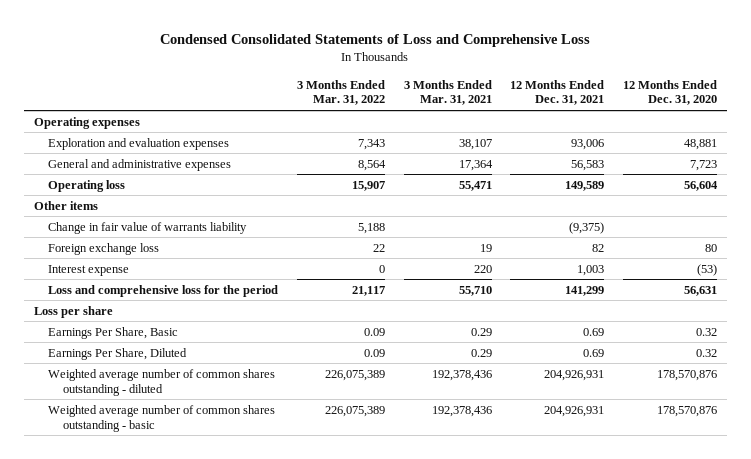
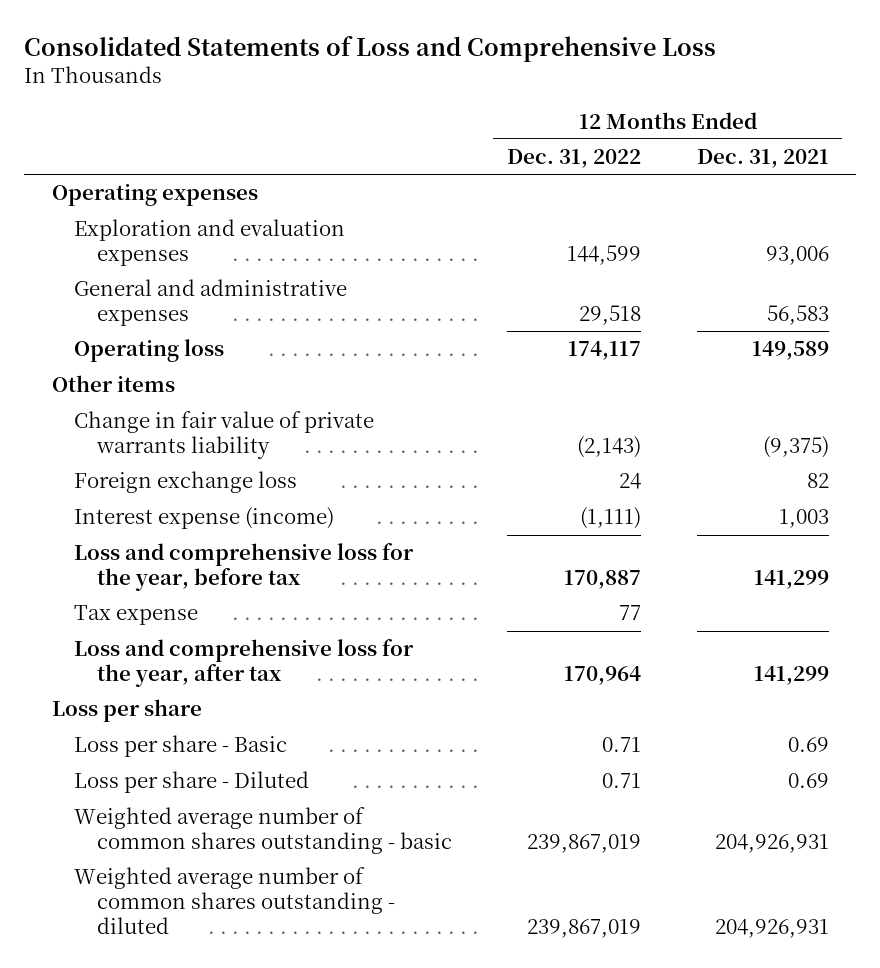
- Condensed Consolidated Statements of Loss and Comprehensive Loss
+ Consolidated Statements of Loss and Comprehensive Loss
- | 3 Months Ended Mar. 31, 2022 | 3 Months Ended Mar. 31, 2021 | 12 Months Ended Dec. 31, 2021 | 12 Months Ended Dec. 31, 2020
+ | 12 Months Ended Dec. 31, 2022 | 12 Months Ended Dec. 31, 2021
- Change in fair value of warrants liability | 5,188 | | (9,375) |
+ Change in fair value of private warrants liability | (2,143) | (9,375)
- Interest expense | 0 | 220 | 1,003 | (53)
- Loss and comprehensive loss for the period | 21,117 | 55,710 | 141,299 | 56,631
+ Interest expense (income) | (1,111) | 1,003
+ Loss and comprehensive loss for the year, before tax | 170,887 | 141,299
+ Tax expense | 77 |
+ Loss and comprehensive loss for the year, after tax | 170,964 | 141,299
- Earnings Per Share, Basic | 0.09 | 0.29 | 0.69 | 0.32
- Earnings Per Share, Diluted | 0.09 | 0.29 | 0.69 | 0.32
+ Loss per share - Basic | 0.71 | 0.69
+ Loss per share - Diluted | 0.71 | 0.69
moved down: Weighted average number of common shares outstanding - diluted | 239,867,019 | 204,926,931

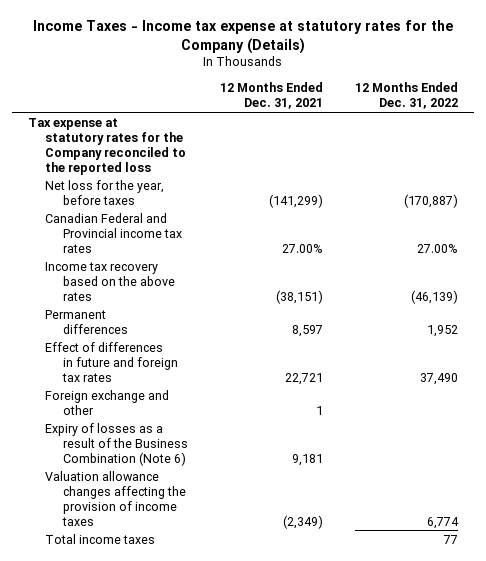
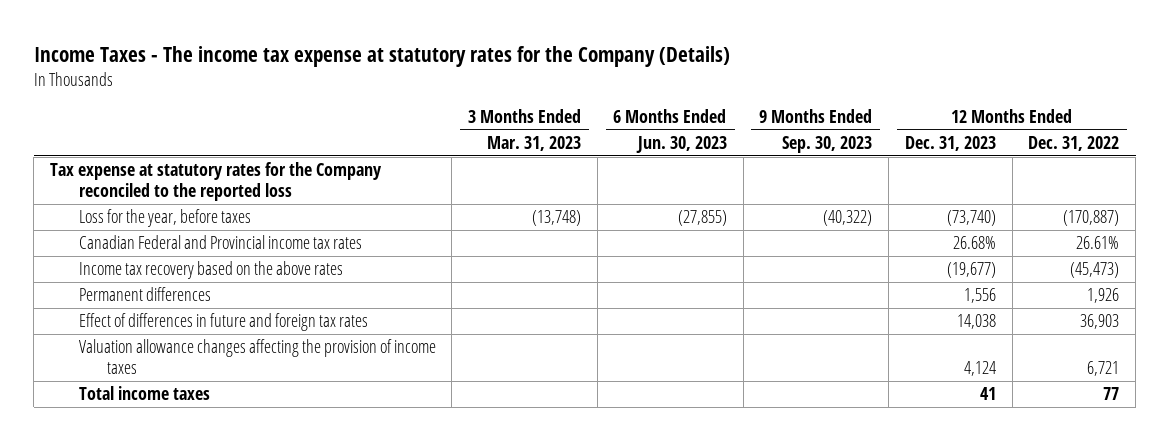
- Income Taxes - Income tax expense at statutory rates for the Company (Details)
+ Income Taxes - The income tax expense at statutory rates for the Company (Details)
- | 12 Months Ended Dec. 31, 2021 | 12 Months Ended Dec. 31, 2022
+ | 3 Months Ended Mar. 31, 2023 | 6 Months Ended Jun. 30, 2023 | 9 Months Ended Sep. 30, 2023 | 12 Months Ended Dec. 31, 2023 | 12 Months Ended Dec. 31, 2022
- Net loss for the year, before taxes | (141,299) | (170,887)
- Canadian Federal and Provincial income tax rates | 27.00% | 27.00%
- Income tax recovery based on the above rates | (38,151) | (46,139)
- Permanent differences | 8,597 | 1,952
- Effect of differences in future and foreign tax rates | 22,721 | 37,490
- Foreign exchange and other | 1 |
- Expiry of losses as a result of the Business Combination (Note 6) | 9,181 |
- Valuation allowance changes affecting the provision of income taxes | (2,349) | 6,774
+ Loss for the year, before taxes | (13,748) | (27,855) | (40,322) | (73,740) | (170,887)
+ Canadian Federal and Provincial income tax rates | | | | 26.68% | 26.61%
+ Income tax recovery based on the above rates | | | | (19,677) | (45,473)
+ Permanent differences | | | | 1,556 | 1,926
+ Effect of differences in future and foreign tax rates | | | | 14,038 | 36,903
+ Valuation allowance changes affecting the provision of income taxes | | | | 4,124 | 6,721

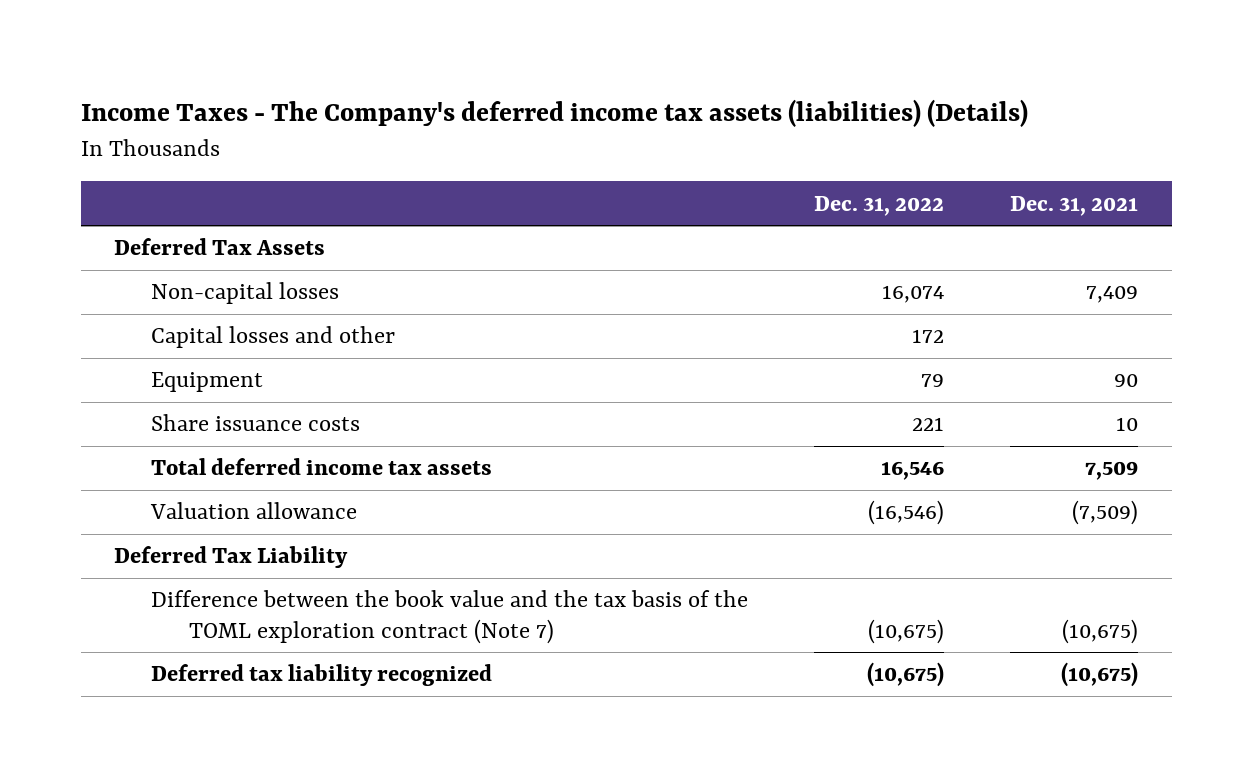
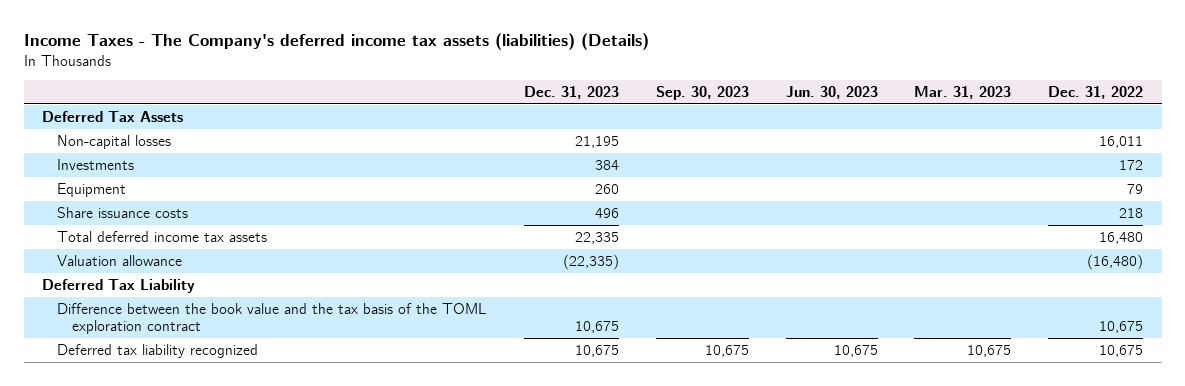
- | Dec. 31, 2022 | Dec. 31, 2021
+ | Dec. 31, 2023 | Sep. 30, 2023 | Jun. 30, 2023 | Mar. 31, 2023 | Dec. 31, 2022
- Non-capital losses | 16,074 | 7,409
- Capital losses and other | 172 |
+ Non-capital losses | 21,195 | | | | 16,011
+ Investments | 384 | | | | 172
- Share issuance costs | 221 | 10
- Total deferred income tax assets | 16,546 | 7,509
- Valuation allowance | (16,546) | (7,509)
+ Share issuance costs | 496 | | | | 218
+ Total deferred income tax assets | 22,335 | | | | 16,480
+ Valuation allowance | (22,335) | | | | (16,480)
- Difference between the book value and the tax basis of the TOML exploration contract (Note 7) | (10,675) | (10,675)
- Deferred tax liability recognized | (10,675) | (10,675)
+ Difference between the book value and the tax basis of the TOML exploration contract | 10,675 | | | | 10,675
+ Deferred tax liability recognized | 10,675 | 10,675 | 10,675 | 10,675 | 10,675

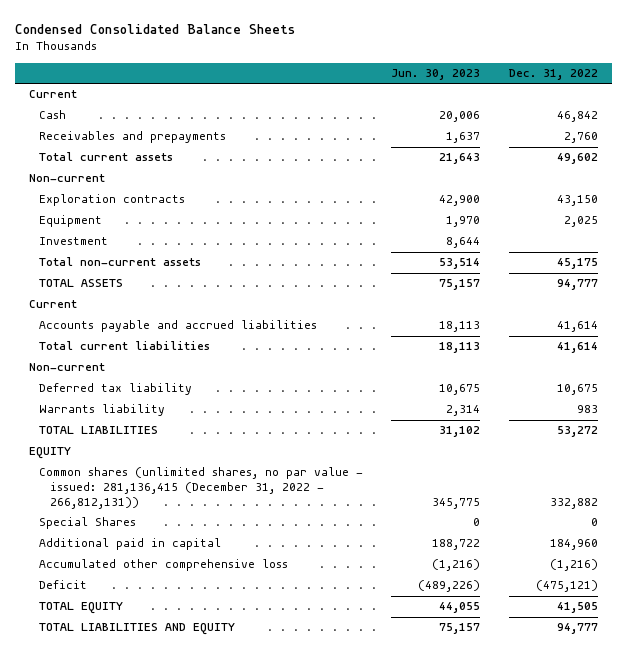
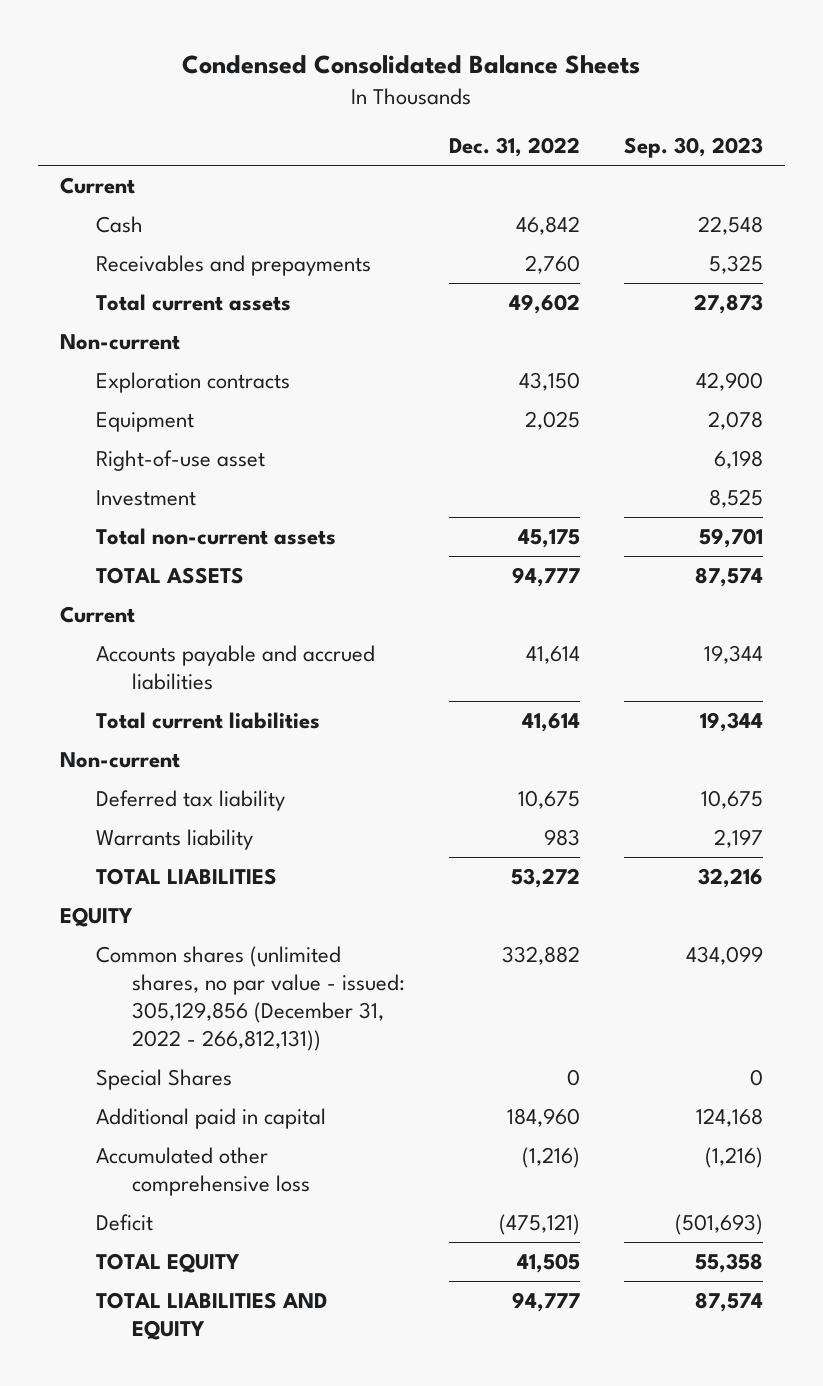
- | Jun. 30, 2023 | Dec. 31, 2022
+ | Dec. 31, 2022 | Sep. 30, 2023
+ Right-of-use asset | | 6,198
- Common shares (unlimited shares, no par value - issued: 281,136,415 (December 31, 2022 - 266,812,131)) | 345,775 | 332,882
+ Common shares (unlimited shares, no par value - issued: 305,129,856 (December 31, 2022 - 266,812,131)) | 332,882 | 434,099

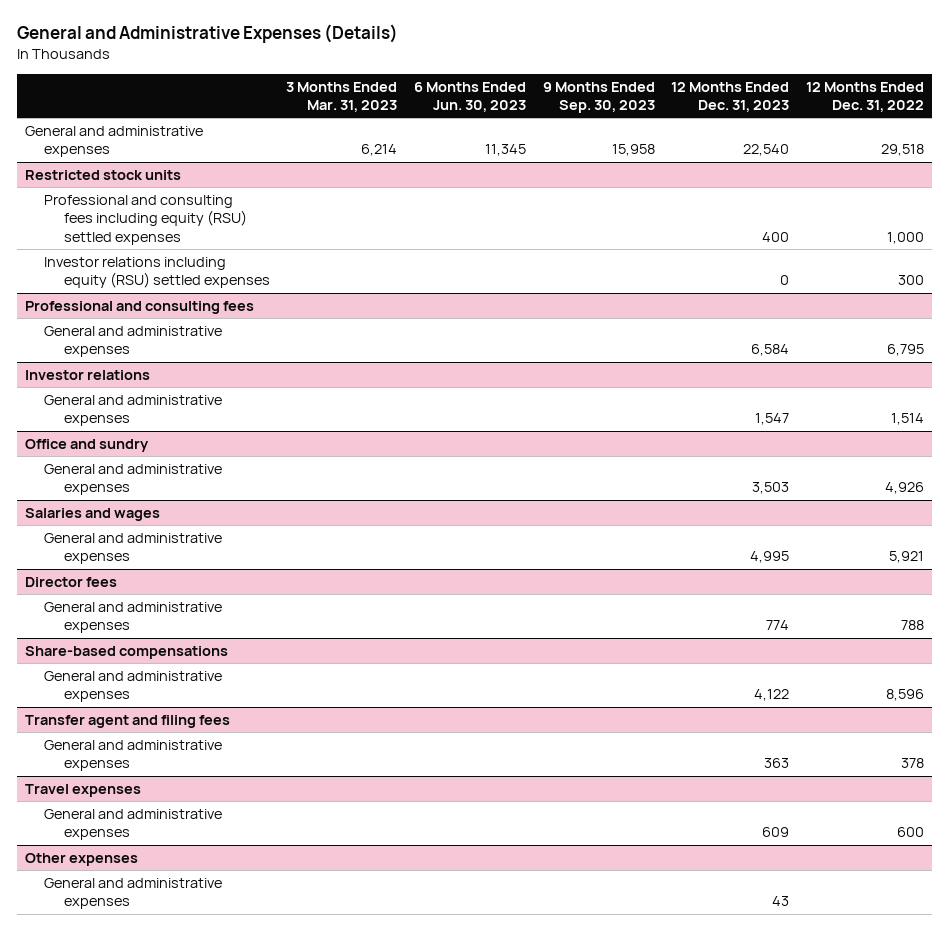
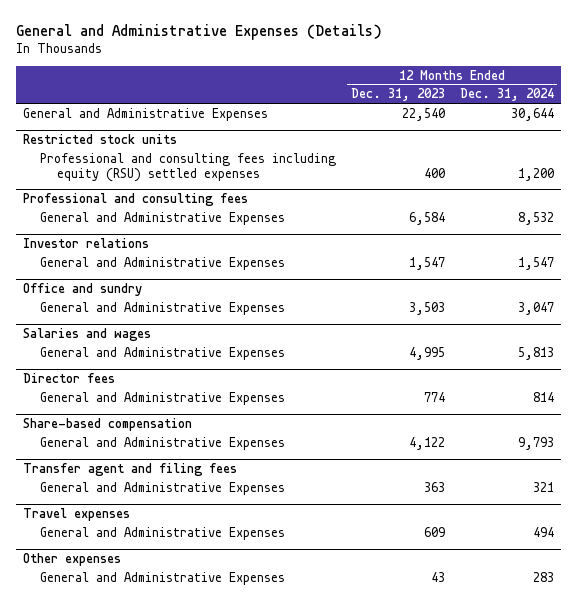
- | 3 Months Ended Mar. 31, 2023 | 6 Months Ended Jun. 30, 2023 | 9 Months Ended Sep. 30, 2023 | 12 Months Ended Dec. 31, 2023 | 12 Months Ended Dec. 31, 2022
+ | 12 Months Ended Dec. 31, 2023 | 12 Months Ended Dec. 31, 2024
- General and administrative expenses | 6,214 | 11,345 | 15,958 | 22,540 | 29,518
+ General and Administrative Expenses | 22,540 | 30,644
@ Restricted stock units
- Investor relations including equity (RSU) settled expenses | | | | 0 | 300
@ Professional and consulting fees
- General and administrative expenses | | | | 6,584 | 6,795
+ General and Administrative Expenses | 6,584 | 8,532
@ Investor relations
- General and administrative expenses | | | | 1,547 | 1,514
+ General and Administrative Expenses | 1,547 | 1,547
@ Office and sundry
- General and administrative expenses | | | | 3,503 | 4,926
+ General and Administrative Expenses | 3,503 | 3,047
@ Salaries and wages
- General and administrative expenses | | | | 4,995 | 5,921
+ General and Administrative Expenses | 4,995 | 5,813
@ Director fees
- General and administrative expenses | | | | 774 | 788
- Share-based compensations
- General and administrative expenses | | | | 4,122 | 8,596
@ Director fees
+ General and Administrative Expenses | 774 | 814
+ Share-based compensation
+ General and Administrative Expenses | 4,122 | 9,793
@ Transfer agent and filing fees
- General and administrative expenses | | | | 363 | 378
+ General and Administrative Expenses | 363 | 321
@ Travel expenses
- General and administrative expenses | | | | 609 | 600
+ General and Administrative Expenses | 609 | 494
@ Other expenses
- General and administrative expenses | | | | 43 |
+ General and Administrative Expenses | 43 | 283

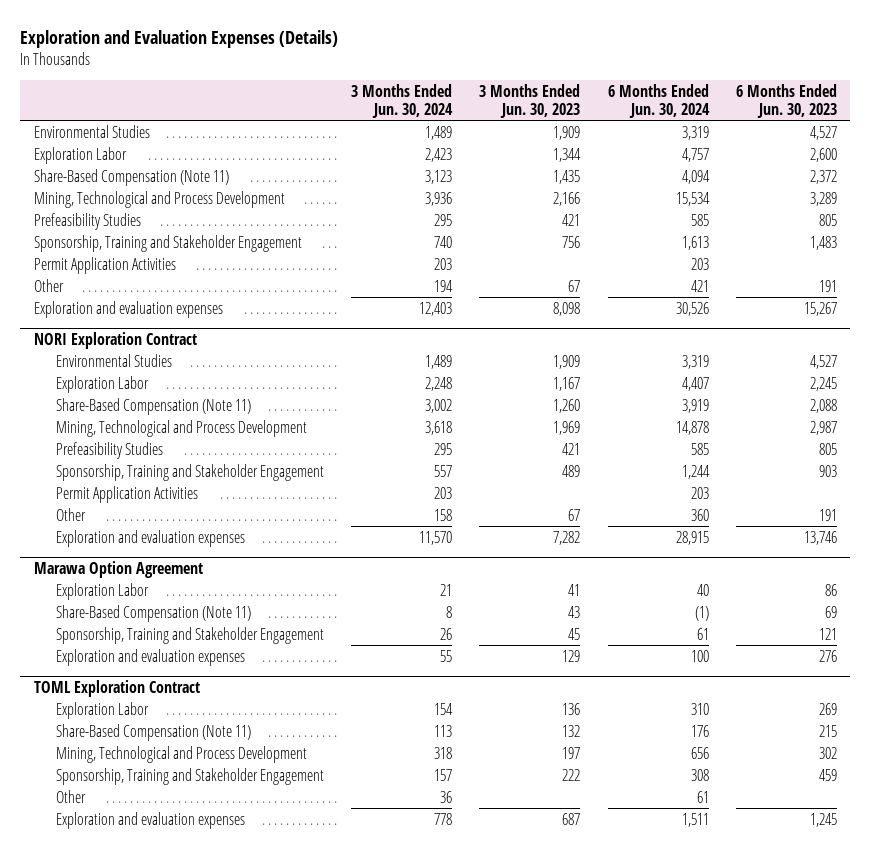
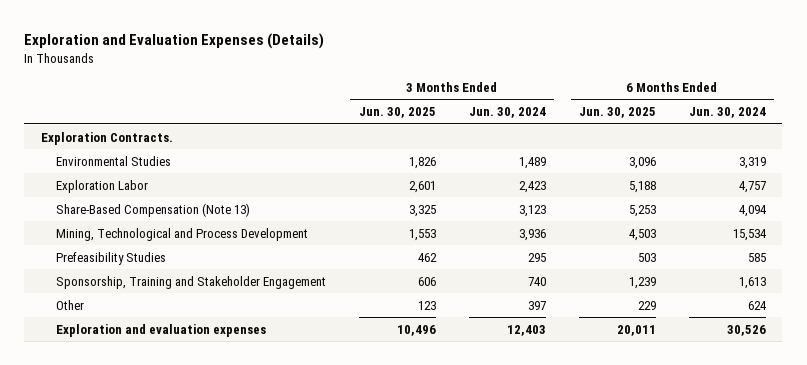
- | 3 Months Ended Jun. 30, 2024 | 3 Months Ended Jun. 30, 2023 | 6 Months Ended Jun. 30, 2024 | 6 Months Ended Jun. 30, 2023
+ | 3 Months Ended Jun. 30, 2025 | 3 Months Ended Jun. 30, 2024 | 6 Months Ended Jun. 30, 2025 | 6 Months Ended Jun. 30, 2024
+ Exploration Contracts.
- Share-Based Compensation (Note 11) | 3,123 | 1,435 | 4,094 | 2,372
+ Share-Based Compensation (Note 13) | 3,325 | 3,123 | 5,253 | 4,094
- Permit Application Activities | 203 | | 203 |
- Other | 194 | 67 | 421 | 191
+ Other | 123 | 397 | 229 | 624
- NORI Exploration Contract
- Environmental Studies | 1,489 | 1,909 | 3,319 | 4,527
- Exploration Labor | 2,248 | 1,167 | 4,407 | 2,245
- Share-Based Compensation (Note 11) | 3,002 | 1,260 | 3,919 | 2,088
- Mining, Technological and Process Development | 3,618 | 1,969 | 14,878 | 2,987
- Prefeasibility Studies | 295 | 421 | 585 | 805
- Sponsorship, Training and Stakeholder Engagement | 557 | 489 | 1,244 | 903
- Permit Application Activities | 203 | | 203 |
- Other | 158 | 67 | 360 | 191
- Exploration and evaluation expenses | 11,570 | 7,282 | 28,915 | 13,746
- Marawa Option Agreement
- Exploration Labor | 21 | 41 | 40 | 86
- Share-Based Compensation (Note 11) | 8 | 43 | (1) | 69
- Sponsorship, Training and Stakeholder Engagement | 26 | 45 | 61 | 121
- Exploration and evaluation expenses | 55 | 129 | 100 | 276
- TOML Exploration Contract
- Exploration Labor | 154 | 136 | 310 | 269
- Share-Based Compensation (Note 11) | 113 | 132 | 176 | 215
- Mining, Technological and Process Development | 318 | 197 | 656 | 302
- Sponsorship, Training and Stakeholder Engagement | 157 | 222 | 308 | 459
- Other | 36 | | 61 |
- Exploration and evaluation expenses | 778 | 687 | 1,511 | 1,245

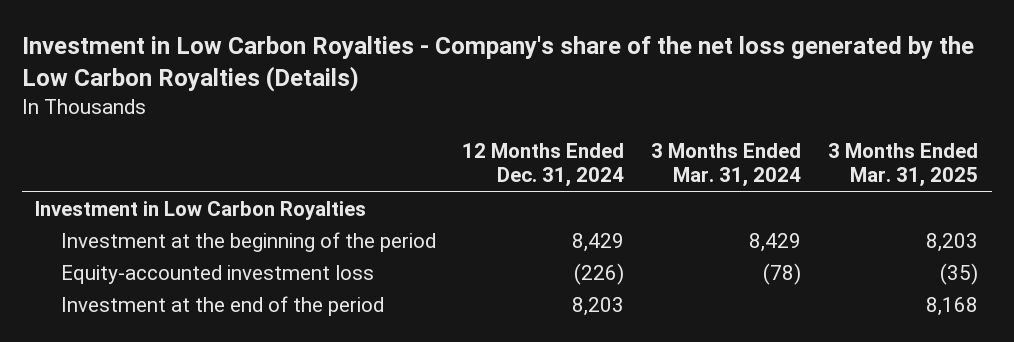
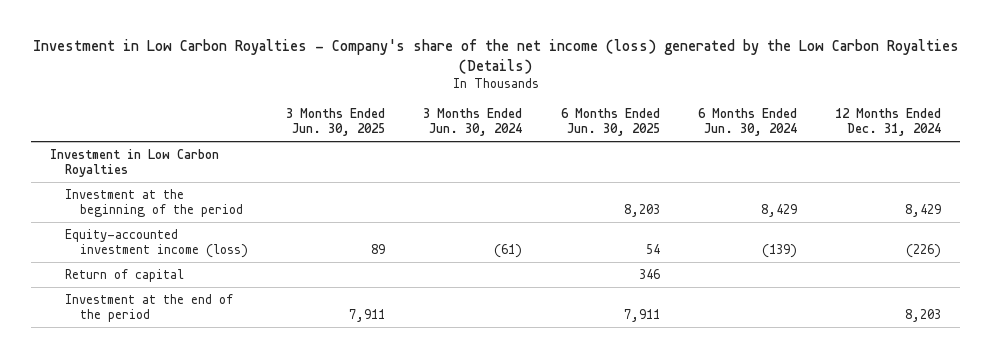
- Investment in Low Carbon Royalties - Company's share of the net loss generated by the Low Carbon Royalties (Details)
+ Investment in Low Carbon Royalties - Company's share of the net income (loss) generated by the Low Carbon Royalties (Details)
- | 12 Months Ended Dec. 31, 2024 | 3 Months Ended Mar. 31, 2024 | 3 Months Ended Mar. 31, 2025
+ | 3 Months Ended Jun. 30, 2025 | 3 Months Ended Jun. 30, 2024 | 6 Months Ended Jun. 30, 2025 | 6 Months Ended Jun. 30, 2024 | 12 Months Ended Dec. 31, 2024
- Equity-accounted investment loss | (226) | (78) | (35)
+ Equity-accounted investment income (loss) | 89 | (61) | 54 | (139) | (226)
+ Return of capital | | | 346 | |

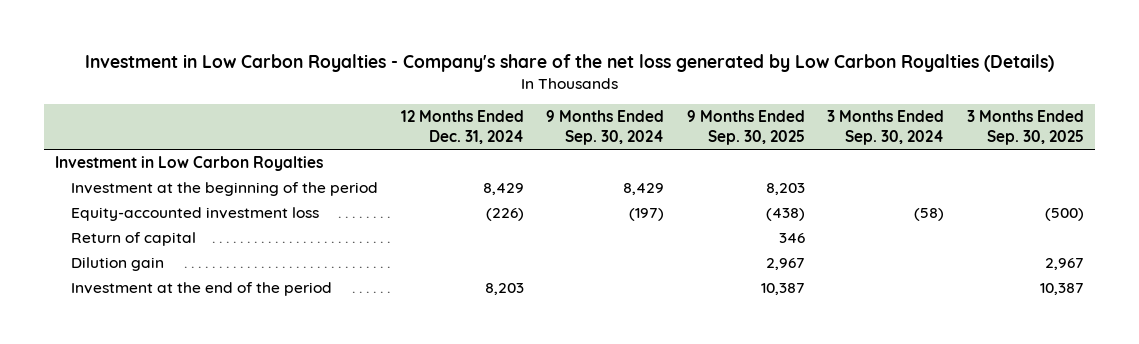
- Investment in Low Carbon Royalties - Company's share of the net income (loss) generated by the Low Carbon Royalties (Details)
+ Investment in Low Carbon Royalties - Company's share of the net loss generated by Low Carbon Royalties (Details)
- | 3 Months Ended Jun. 30, 2025 | 3 Months Ended Jun. 30, 2024 | 6 Months Ended Jun. 30, 2025 | 6 Months Ended Jun. 30, 2024 | 12 Months Ended Dec. 31, 2024
+ | 12 Months Ended Dec. 31, 2024 | 9 Months Ended Sep. 30, 2024 | 9 Months Ended Sep. 30, 2025 | 3 Months Ended Sep. 30, 2024 | 3 Months Ended Sep. 30, 2025
- Equity-accounted investment income (loss) | 89 | (61) | 54 | (139) | (226)
+ Equity-accounted investment loss | (226) | (197) | (438) | (58) | (500)
+ Dilution gain | | | 2,967 | | 2,967

